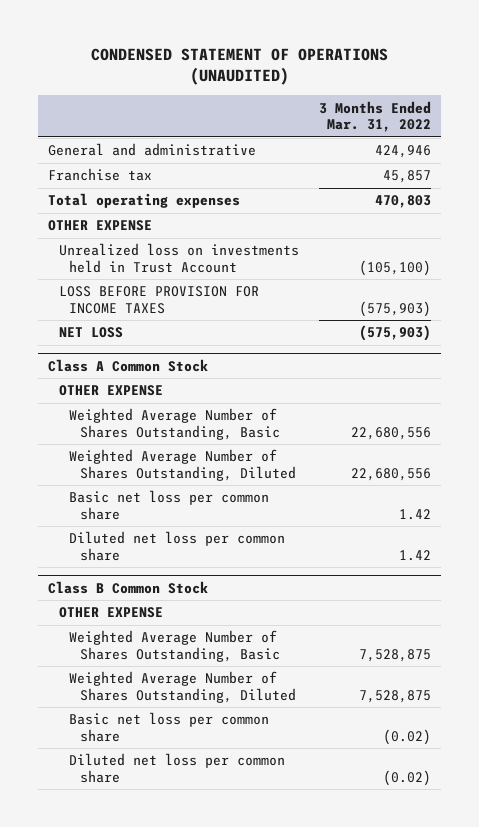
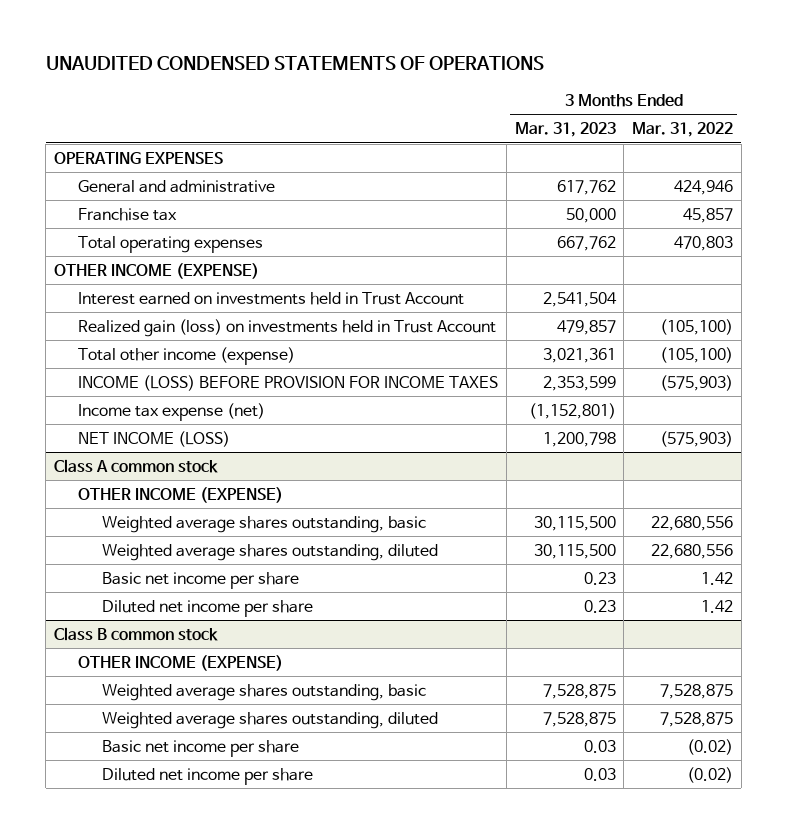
- CONDENSED STATEMENT OF OPERATIONS (UNAUDITED)
+ UNAUDITED CONDENSED STATEMENTS OF OPERATIONS
- | 3 Months Ended Mar. 31, 2022
+ | 3 Months Ended Mar. 31, 2023 | 3 Months Ended Mar. 31, 2022
+ OPERATING EXPENSES
- OTHER EXPENSE
- Unrealized loss on investments held in Trust Account | (105,100)
- LOSS BEFORE PROVISION FOR INCOME TAXES | (575,903)
- NET LOSS | (575,903)
- Class A Common Stock
- OTHER EXPENSE
- Weighted Average Number of Shares Outstanding, Basic | 22,680,556
- Weighted Average Number of Shares Outstanding, Diluted | 22,680,556
- Basic net loss per common share | 1.42
- Diluted net loss per common share | 1.42
- Class B Common Stock
- OTHER EXPENSE
- Weighted Average Number of Shares Outstanding, Basic | 7,528,875
- Weighted Average Number of Shares Outstanding, Diluted | 7,528,875
- Basic net loss per common share | (0.02)
- Diluted net loss per common share | (0.02)
+ OTHER INCOME (EXPENSE)
+ Interest earned on investments held in Trust Account | 2,541,504 |
+ Realized gain (loss) on investments held in Trust Account | 479,857 | (105,100)
+ Total other income (expense) | 3,021,361 | (105,100)
+ INCOME (LOSS) BEFORE PROVISION FOR INCOME TAXES | 2,353,599 | (575,903)
+ Income tax expense (net) | (1,152,801) |
+ NET INCOME (LOSS) | 1,200,798 | (575,903)
+ Class A common stock
+ OTHER INCOME (EXPENSE)
+ Weighted average shares outstanding, basic | 30,115,500 | 22,680,556
+ Weighted average shares outstanding, diluted | 30,115,500 | 22,680,556
+ Basic net income per share | 0.23 | 1.42
+ Diluted net income per share | 0.23 | 1.42
+ Class B common stock
+ OTHER INCOME (EXPENSE)
+ Weighted average shares outstanding, basic | 7,528,875 | 7,528,875
+ Weighted average shares outstanding, diluted | 7,528,875 | 7,528,875
+ Basic net income per share | 0.03 | (0.02)
+ Diluted net income per share | 0.03 | (0.02)

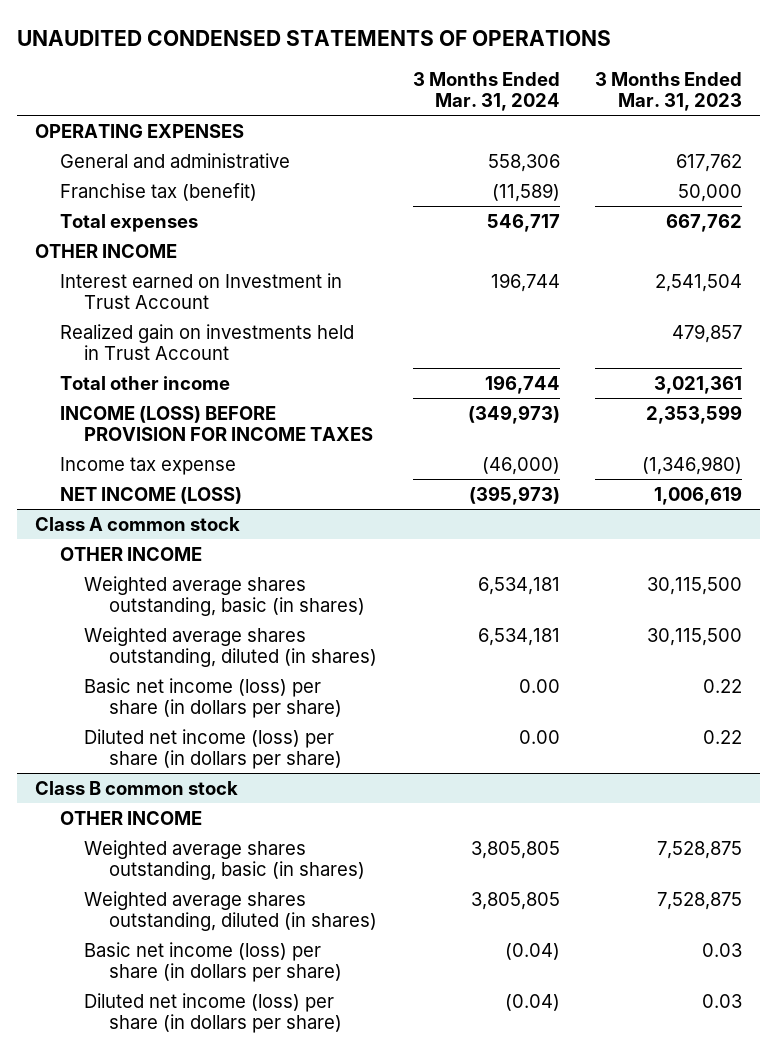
- | 3 Months Ended Mar. 31, 2023 | 3 Months Ended Mar. 31, 2022
+ | 3 Months Ended Mar. 31, 2024 | 3 Months Ended Mar. 31, 2023
- Franchise tax | 50,000 | 45,857
- Total operating expenses | 667,762 | 470,803
- OTHER INCOME (EXPENSE)
- Interest earned on investments held in Trust Account | 2,541,504 |
- Realized gain (loss) on investments held in Trust Account | 479,857 | (105,100)
- Total other income (expense) | 3,021,361 | (105,100)
+ Franchise tax (benefit) | (11,589) | 50,000
+ Total expenses | 546,717 | 667,762
+ OTHER INCOME
+ Interest earned on Investment in Trust Account | 196,744 | 2,541,504
+ Realized gain on investments held in Trust Account | | 479,857
+ Total other income | 196,744 | 3,021,361
- Income tax expense (net) | (1,152,801) |
- NET INCOME (LOSS) | 1,200,798 | (575,903)
+ Income tax expense | (46,000) | (1,346,980)
+ NET INCOME (LOSS) | (395,973) | 1,006,619
@ Class A common stock
- OTHER INCOME (EXPENSE)
- Weighted average shares outstanding, basic | 30,115,500 | 22,680,556
- Weighted average shares outstanding, diluted | 30,115,500 | 22,680,556
- Basic net income per share | 0.23 | 1.42
- Diluted net income per share | 0.23 | 1.42
+ OTHER INCOME
+ Weighted average shares outstanding, basic (in shares) | 6,534,181 | 30,115,500
+ Weighted average shares outstanding, diluted (in shares) | 6,534,181 | 30,115,500
+ Basic net income (loss) per share (in dollars per share) | 0.00 | 0.22
+ Diluted net income (loss) per share (in dollars per share) | 0.00 | 0.22
@ Class B common stock
- OTHER INCOME (EXPENSE)
- Weighted average shares outstanding, basic | 7,528,875 | 7,528,875
- Weighted average shares outstanding, diluted | 7,528,875 | 7,528,875
- Basic net income per share | 0.03 | (0.02)
- Diluted net income per share | 0.03 | (0.02)
+ OTHER INCOME
+ Weighted average shares outstanding, basic (in shares) | 3,805,805 | 7,528,875
+ Weighted average shares outstanding, diluted (in shares) | 3,805,805 | 7,528,875
+ Basic net income (loss) per share (in dollars per share) | (0.04) | 0.03
+ Diluted net income (loss) per share (in dollars per share) | (0.04) | 0.03

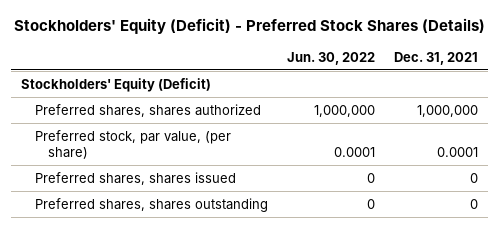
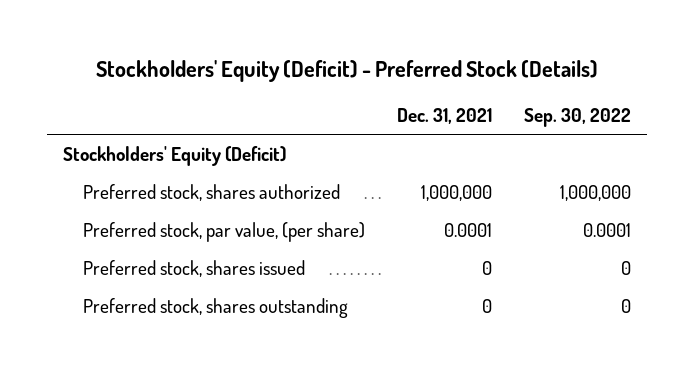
- Stockholders' Equity (Deficit) - Preferred Stock Shares (Details)
+ Stockholders' Equity (Deficit) - Preferred Stock (Details)
- | Jun. 30, 2022 | Dec. 31, 2021
+ | Dec. 31, 2021 | Sep. 30, 2022
- Preferred shares, shares authorized | 1,000,000 | 1,000,000
+ Preferred stock, shares authorized | 1,000,000 | 1,000,000
- Preferred shares, shares issued | 0 | 0
- Preferred shares, shares outstanding | 0 | 0
+ Preferred stock, shares issued | 0 | 0
+ Preferred stock, shares outstanding | 0 | 0

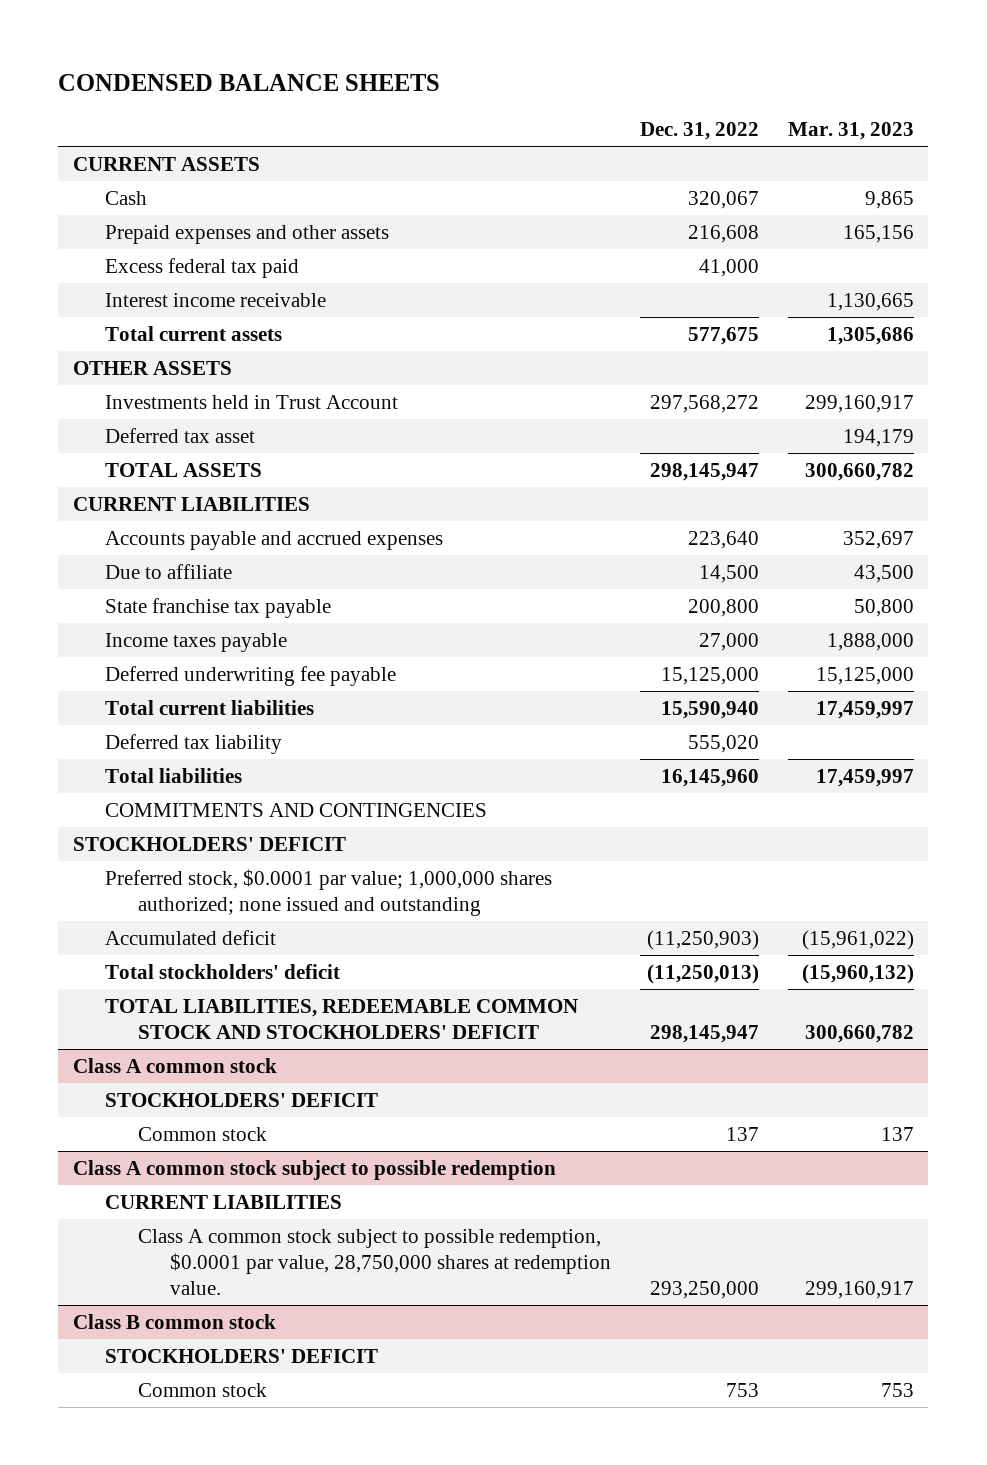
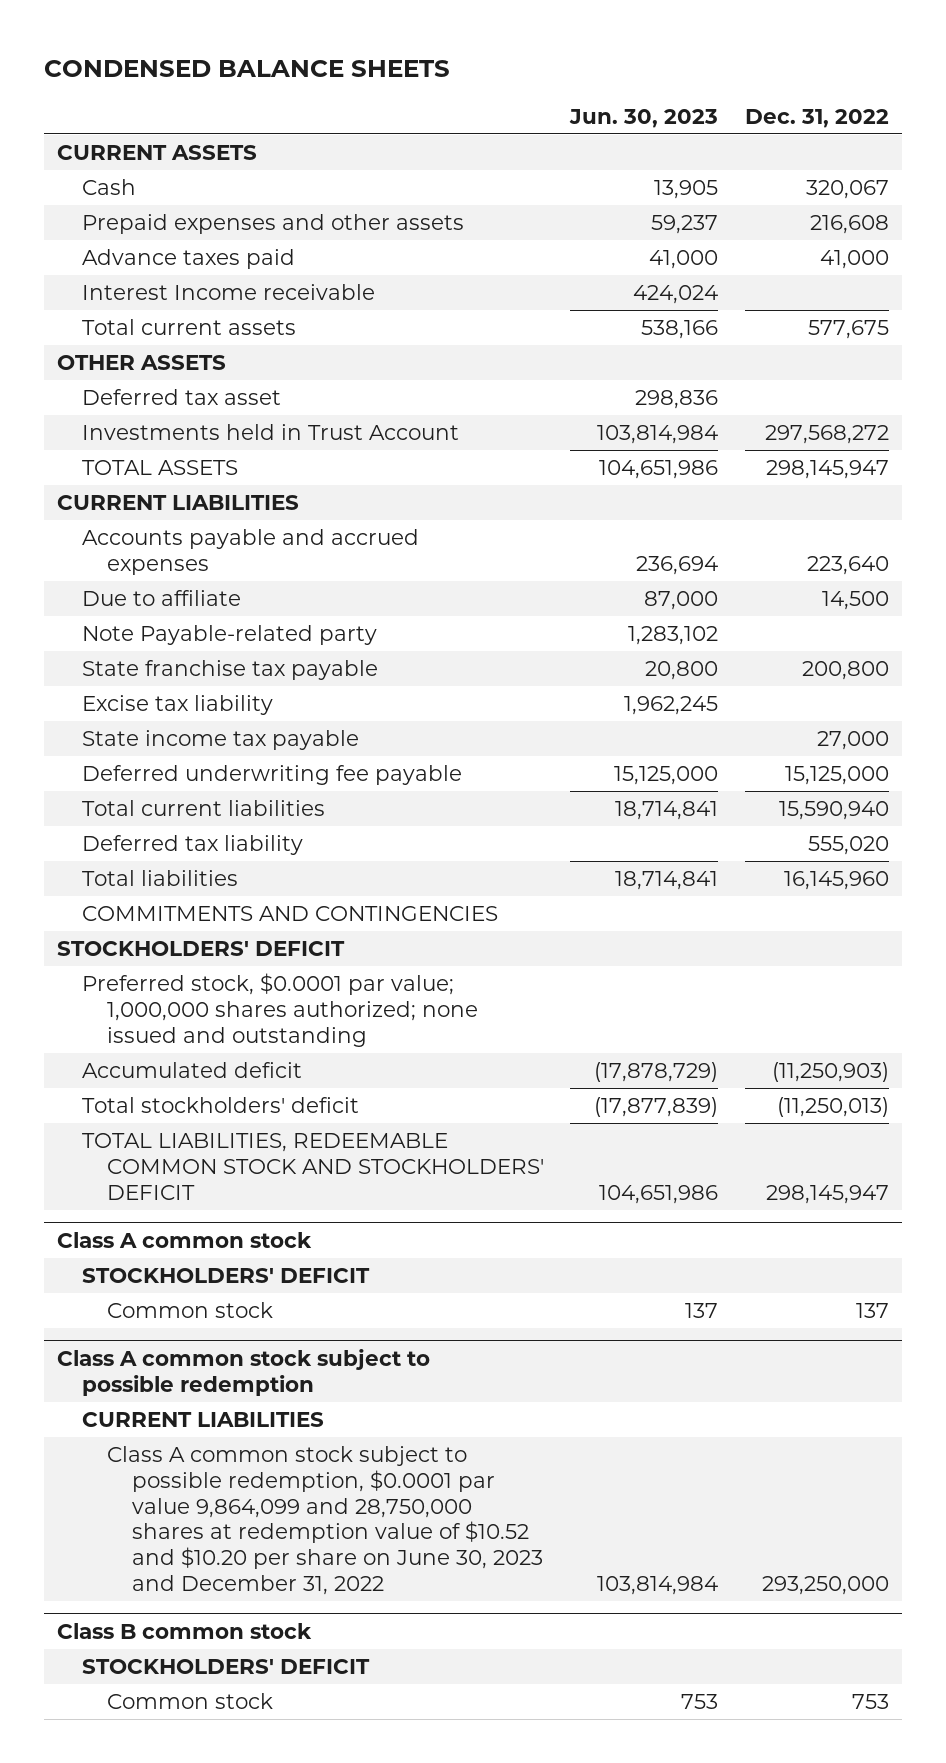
- | Dec. 31, 2022 | Mar. 31, 2023
+ | Jun. 30, 2023 | Dec. 31, 2022
- Excess federal tax paid | 41,000 |
- Interest income receivable | | 1,130,665
+ Advance taxes paid | 41,000 | 41,000
+ Interest Income receivable | 424,024 |
moved down: Investments held in Trust Account | 103,814,984 | 297,568,272
+ Note Payable-related party | 1,283,102 |
- Income taxes payable | 27,000 | 1,888,000
+ Excise tax liability | 1,962,245 |
+ State income tax payable | | 27,000
@ Class A common stock subject to possible redemption
- Class A common stock subject to possible redemption, $0.0001 par value, 28,750,000 shares at redemption value. | 293,250,000 | 299,160,917
+ Class A common stock subject to possible redemption, $0.0001 par value 9,864,099 and 28,750,000 shares at redemption value of $10.52 and $10.20 per share on June 30, 2023 and December 31, 2022 | 103,814,984 | 293,250,000

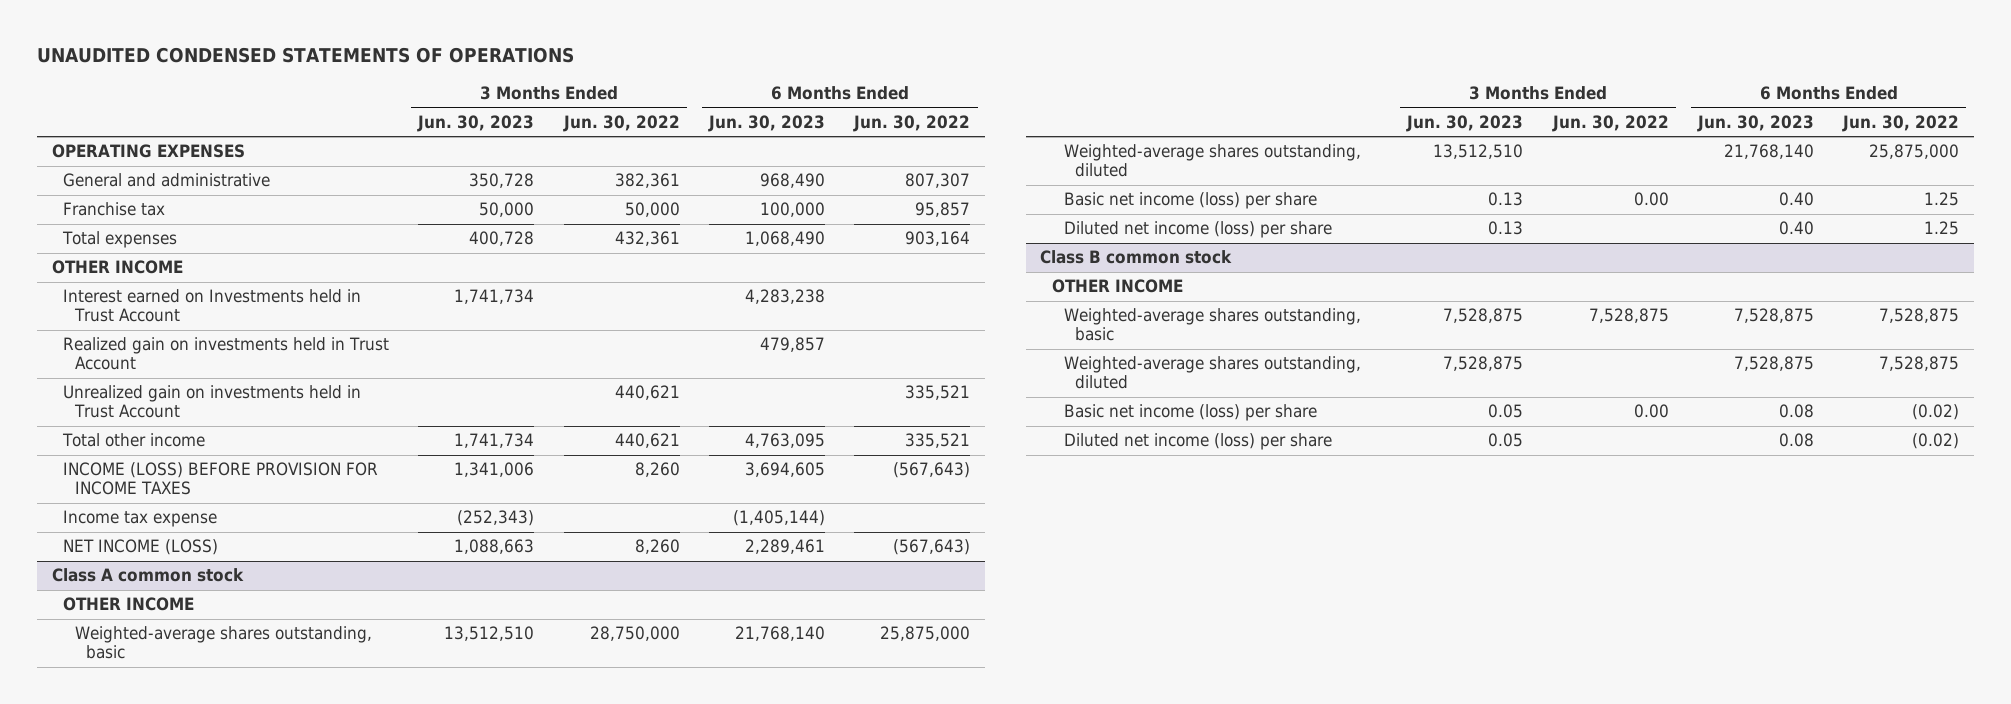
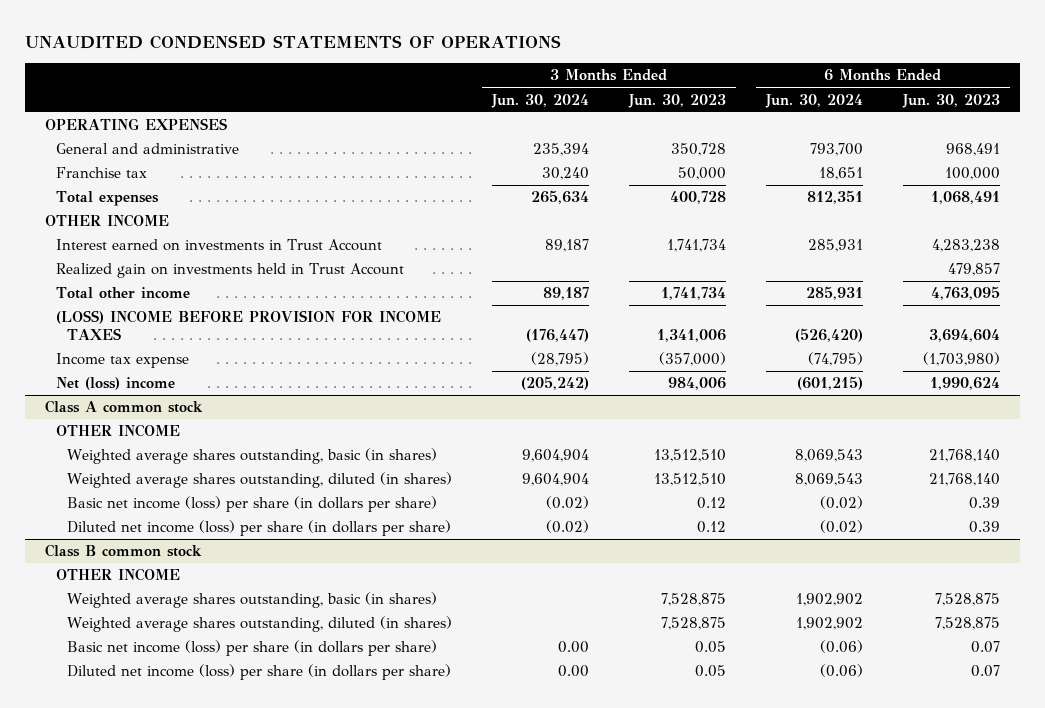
- | 3 Months Ended Jun. 30, 2023 | 3 Months Ended Jun. 30, 2022 | 6 Months Ended Jun. 30, 2023 | 6 Months Ended Jun. 30, 2022
+ | 3 Months Ended Jun. 30, 2024 | 3 Months Ended Jun. 30, 2023 | 6 Months Ended Jun. 30, 2024 | 6 Months Ended Jun. 30, 2023
- General and administrative | 350,728 | 382,361 | 968,490 | 807,307
+ General and administrative | 235,394 | 350,728 | 793,700 | 968,491
- Total expenses | 400,728 | 432,361 | 1,068,490 | 903,164
+ Total expenses | 265,634 | 400,728 | 812,351 | 1,068,491
- Interest earned on Investments held in Trust Account | 1,741,734 | | 4,283,238 |
+ Interest earned on investments in Trust Account | 89,187 | 1,741,734 | 285,931 | 4,283,238
- Unrealized gain on investments held in Trust Account | | 440,621 | | 335,521
- INCOME (LOSS) BEFORE PROVISION FOR INCOME TAXES | 1,341,006 | 8,260 | 3,694,605 | (567,643)
- Income tax expense | (252,343) | | (1,405,144) |
- NET INCOME (LOSS) | 1,088,663 | 8,260 | 2,289,461 | (567,643)
+ (LOSS) INCOME BEFORE PROVISION FOR INCOME TAXES | (176,447) | 1,341,006 | (526,420) | 3,694,604
+ Income tax expense | (28,795) | (357,000) | (74,795) | (1,703,980)
+ Net (loss) income | (205,242) | 984,006 | (601,215) | 1,990,624
@ Class A common stock
- Weighted-average shares outstanding, basic | 13,512,510 | 28,750,000 | 21,768,140 | 25,875,000
- Weighted-average shares outstanding, diluted | 13,512,510 | | 21,768,140 | 25,875,000
- Basic net income (loss) per share | 0.13 | 0.00 | 0.40 | 1.25
- Diluted net income (loss) per share | 0.13 | | 0.40 | 1.25
+ Weighted average shares outstanding, basic (in shares) | 9,604,904 | 13,512,510 | 8,069,543 | 21,768,140
+ Weighted average shares outstanding, diluted (in shares) | 9,604,904 | 13,512,510 | 8,069,543 | 21,768,140
+ Basic net income (loss) per share (in dollars per share) | (0.02) | 0.12 | (0.02) | 0.39
+ Diluted net income (loss) per share (in dollars per share) | (0.02) | 0.12 | (0.02) | 0.39
@ Class B common stock
- Weighted-average shares outstanding, basic | 7,528,875 | 7,528,875 | 7,528,875 | 7,528,875
- Weighted-average shares outstanding, diluted | 7,528,875 | | 7,528,875 | 7,528,875
- Basic net income (loss) per share | 0.05 | 0.00 | 0.08 | (0.02)
- Diluted net income (loss) per share | 0.05 | | 0.08 | (0.02)
+ Weighted average shares outstanding, basic (in shares) | | 7,528,875 | 1,902,902 | 7,528,875
+ Weighted average shares outstanding, diluted (in shares) | | 7,528,875 | 1,902,902 | 7,528,875
+ Basic net income (loss) per share (in dollars per share) | 0.00 | 0.05 | (0.06) | 0.07
+ Diluted net income (loss) per share (in dollars per share) | 0.00 | 0.05 | (0.06) | 0.07

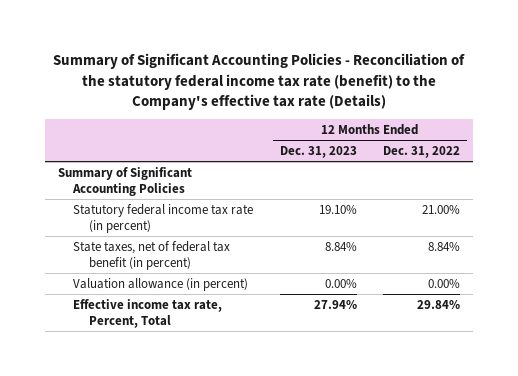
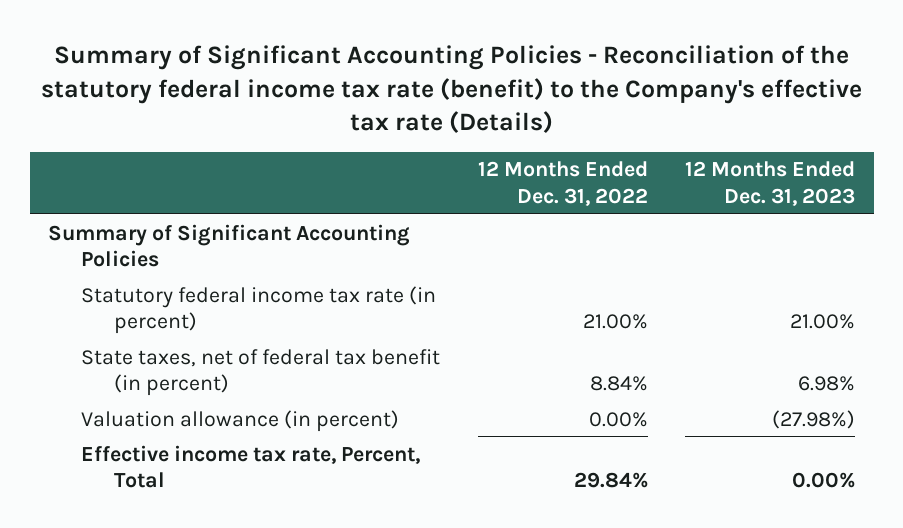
- | 12 Months Ended Dec. 31, 2023 | 12 Months Ended Dec. 31, 2022
+ | 12 Months Ended Dec. 31, 2022 | 12 Months Ended Dec. 31, 2023
- Statutory federal income tax rate (in percent) | 19.10% | 21.00%
- State taxes, net of federal tax benefit (in percent) | 8.84% | 8.84%
- Valuation allowance (in percent) | 0.00% | 0.00%
- Effective income tax rate, Percent, Total | 27.94% | 29.84%
+ Statutory federal income tax rate (in percent) | 21.00% | 21.00%
+ State taxes, net of federal tax benefit (in percent) | 8.84% | 6.98%
+ Valuation allowance (in percent) | 0.00% | (27.98%)
+ Effective income tax rate, Percent, Total | 29.84% | 0.00%

